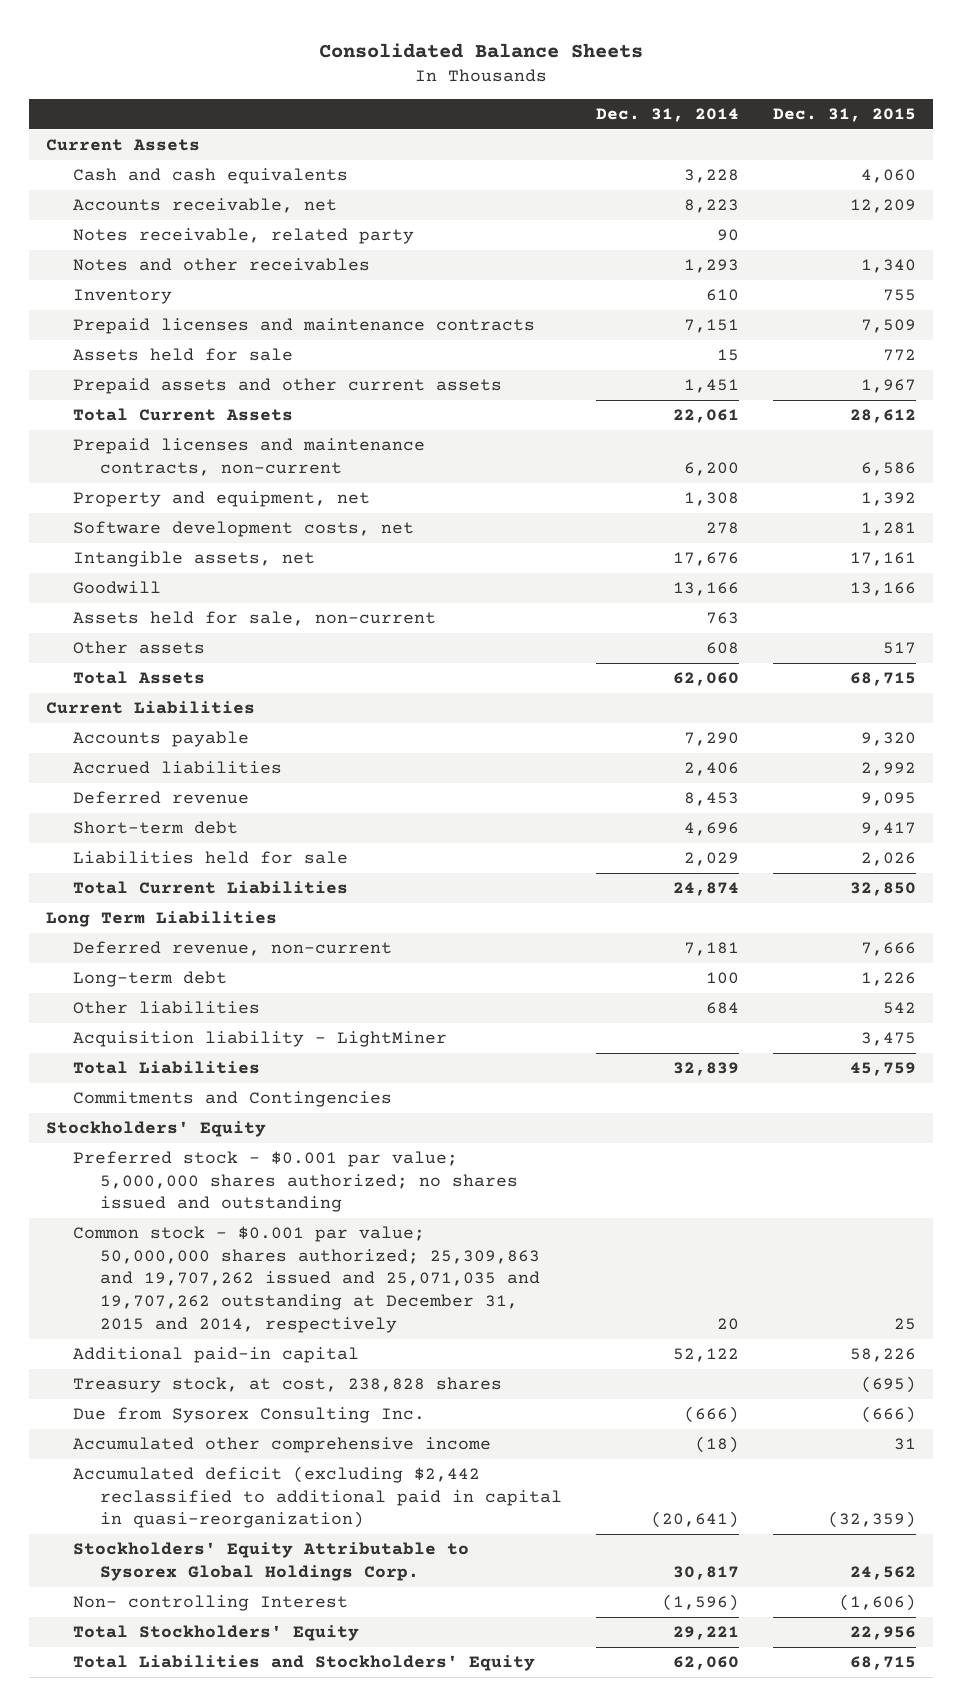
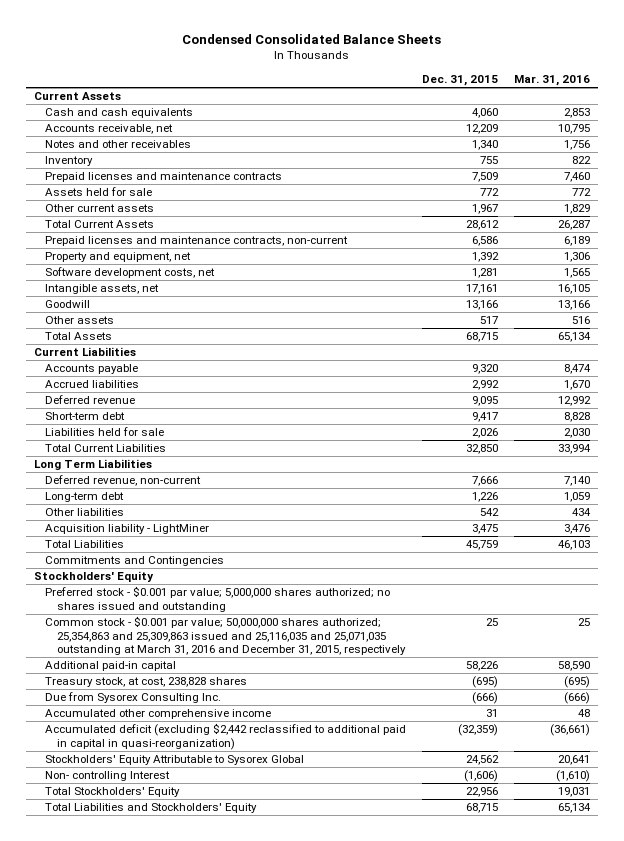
- Consolidated Balance Sheets
+ Condensed Consolidated Balance Sheets
- | Dec. 31, 2014 | Dec. 31, 2015
+ | Dec. 31, 2015 | Mar. 31, 2016
- Notes receivable, related party | 90 |
- Prepaid assets and other current assets | 1,451 | 1,967
+ Other current assets | 1,967 | 1,829
- Assets held for sale, non-current | 763 |
- Common stock - $0.001 par value; 50,000,000 shares authorized; 25,309,863 and 19,707,262 issued and 25,071,035 and 19,707,262 outstanding at December 31, 2015 and 2014, respectively | 20 | 25
+ Common stock - $0.001 par value; 50,000,000 shares authorized; 25,354,863 and 25,309,863 issued and 25,116,035 and 25,071,035 outstanding at March 31, 2016 and December 31, 2015, respectively | 25 | 25
- Stockholders' Equity Attributable to Sysorex Global Holdings Corp. | 30,817 | 24,562
+ Stockholders' Equity Attributable to Sysorex Global | 24,562 | 20,641

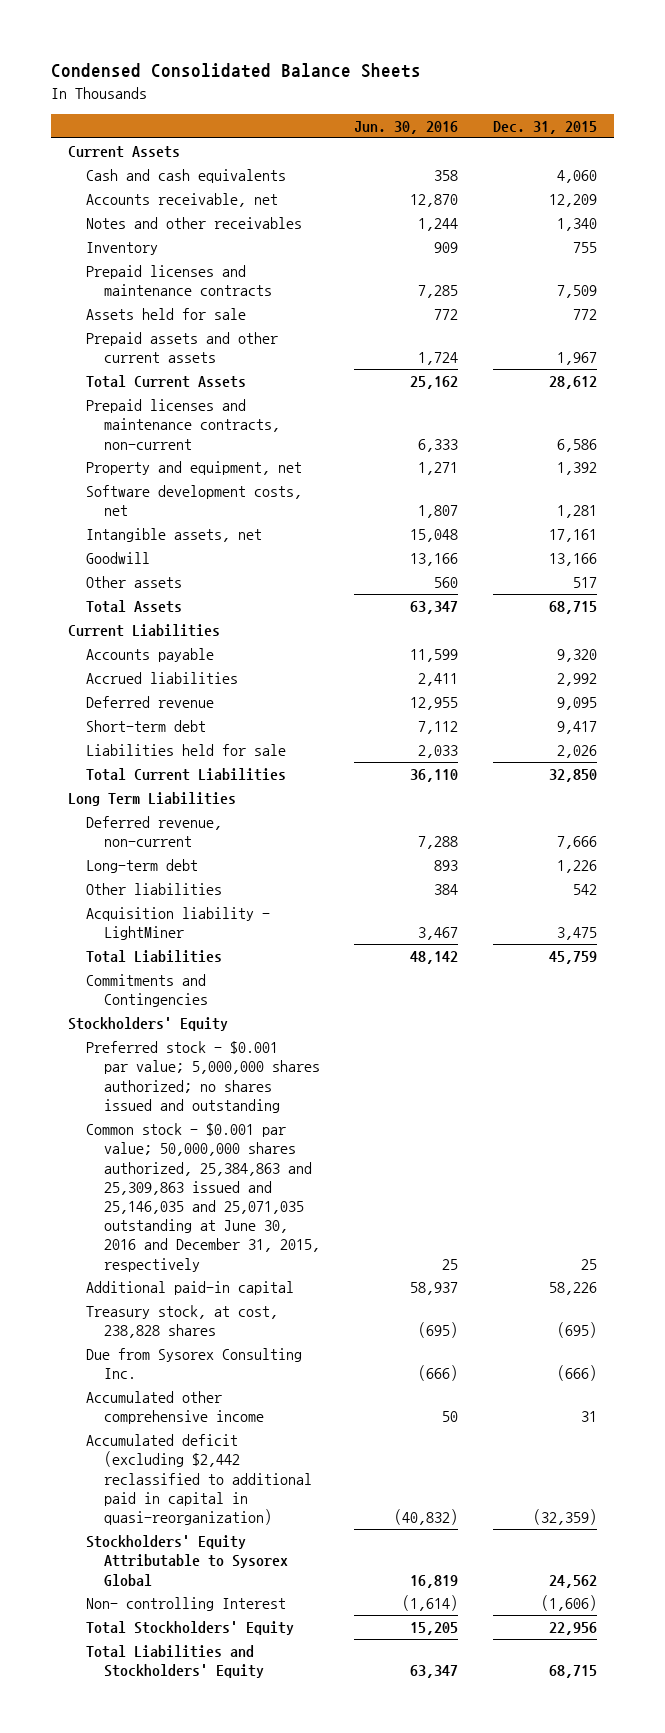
- | Dec. 31, 2015 | Mar. 31, 2016
+ | Jun. 30, 2016 | Dec. 31, 2015
- Other current assets | 1,967 | 1,829
+ Prepaid assets and other current assets | 1,724 | 1,967
- Common stock - $0.001 par value; 50,000,000 shares authorized; 25,354,863 and 25,309,863 issued and 25,116,035 and 25,071,035 outstanding at March 31, 2016 and December 31, 2015, respectively | 25 | 25
+ Common stock - $0.001 par value; 50,000,000 shares authorized, 25,384,863 and 25,309,863 issued and 25,146,035 and 25,071,035 outstanding at June 30, 2016 and December 31, 2015, respectively | 25 | 25

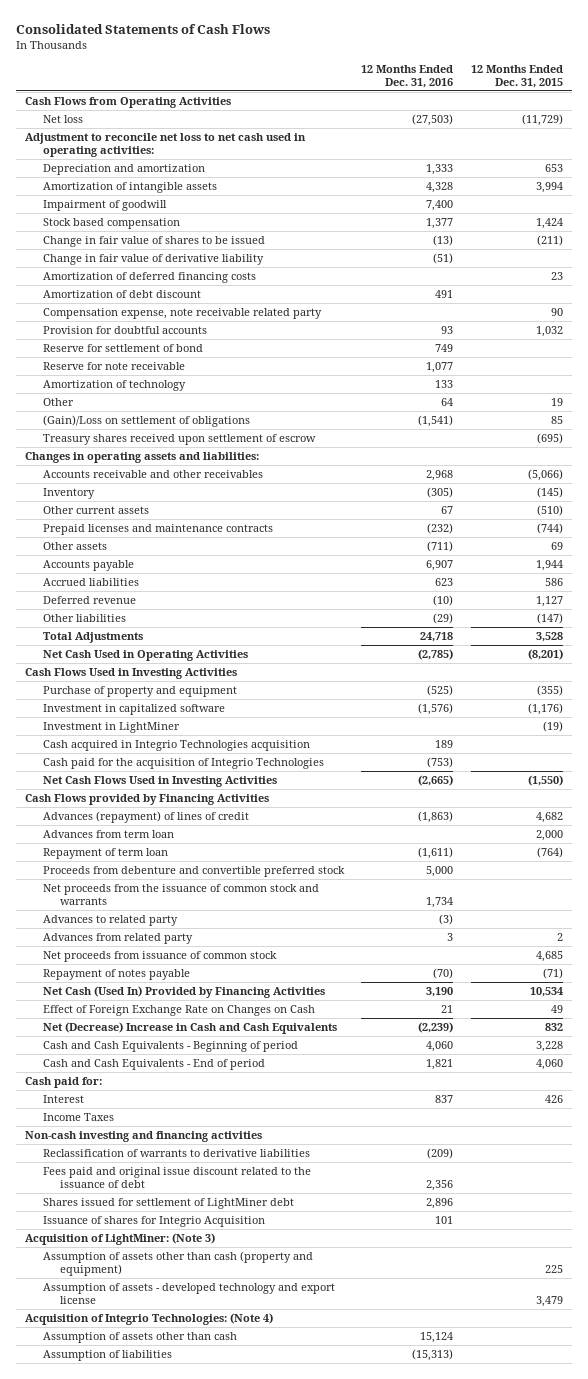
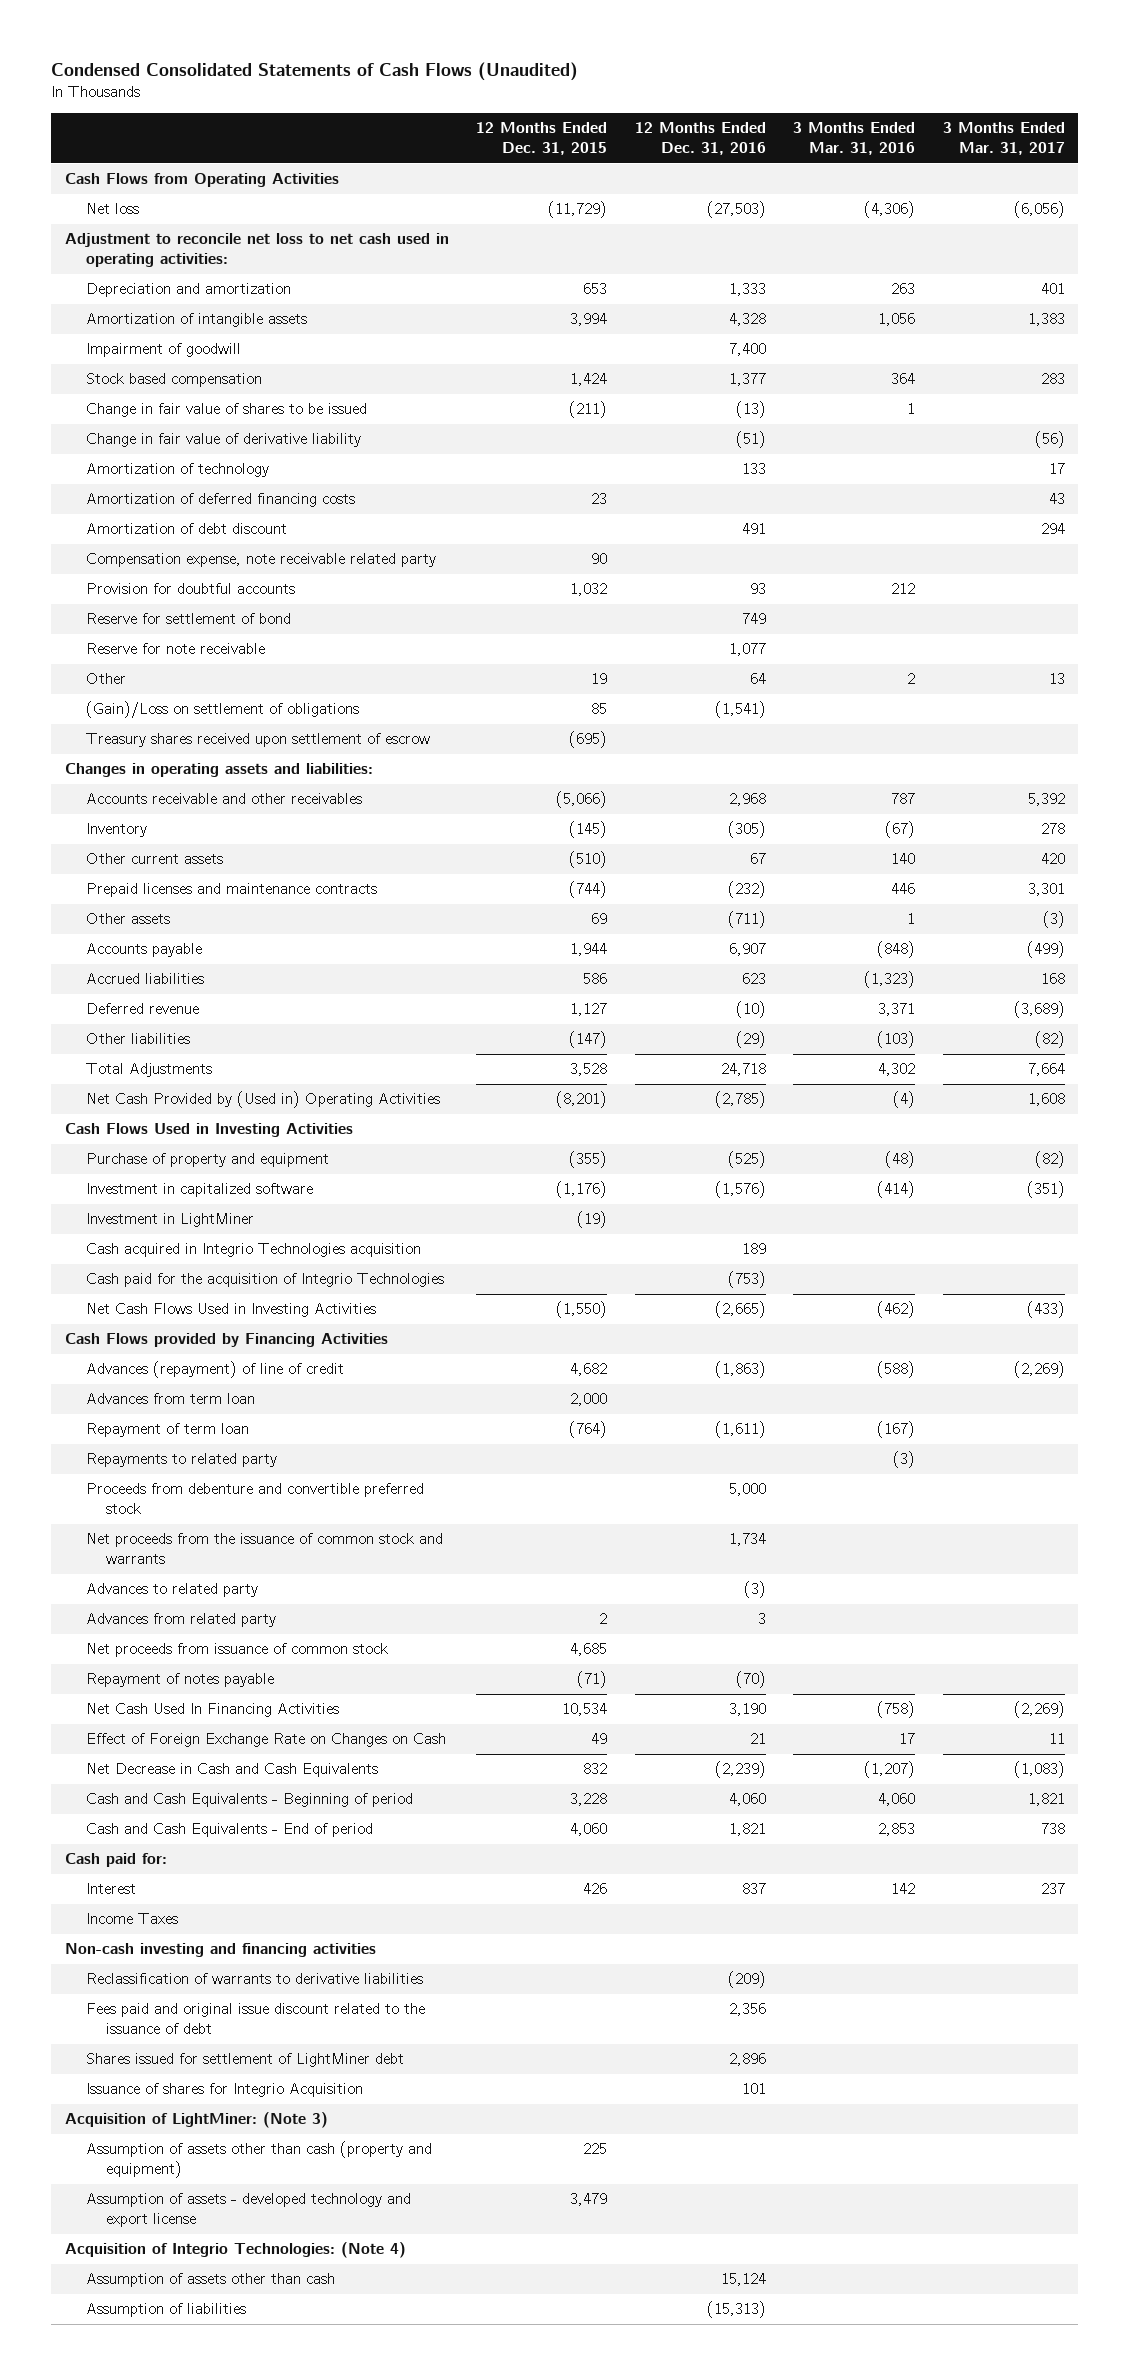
- Consolidated Statements of Cash Flows
+ Condensed Consolidated Statements of Cash Flows (Unaudited)
- | 12 Months Ended Dec. 31, 2016 | 12 Months Ended Dec. 31, 2015
+ | 12 Months Ended Dec. 31, 2015 | 12 Months Ended Dec. 31, 2016 | 3 Months Ended Mar. 31, 2016 | 3 Months Ended Mar. 31, 2017
moved up: Amortization of technology | | 133 | | 17
- Net Cash Used in Operating Activities | (2,785) | (8,201)
+ Net Cash Provided by (Used in) Operating Activities | (8,201) | (2,785) | (4) | 1,608
- Advances (repayment) of lines of credit | (1,863) | 4,682
+ Advances (repayment) of line of credit | 4,682 | (1,863) | (588) | (2,269)
+ Repayments to related party | | | (3) |
- Net Cash (Used In) Provided by Financing Activities | 3,190 | 10,534
+ Net Cash Used In Financing Activities | 10,534 | 3,190 | (758) | (2,269)
- Net (Decrease) Increase in Cash and Cash Equivalents | (2,239) | 832
+ Net Decrease in Cash and Cash Equivalents | 832 | (2,239) | (1,207) | (1,083)

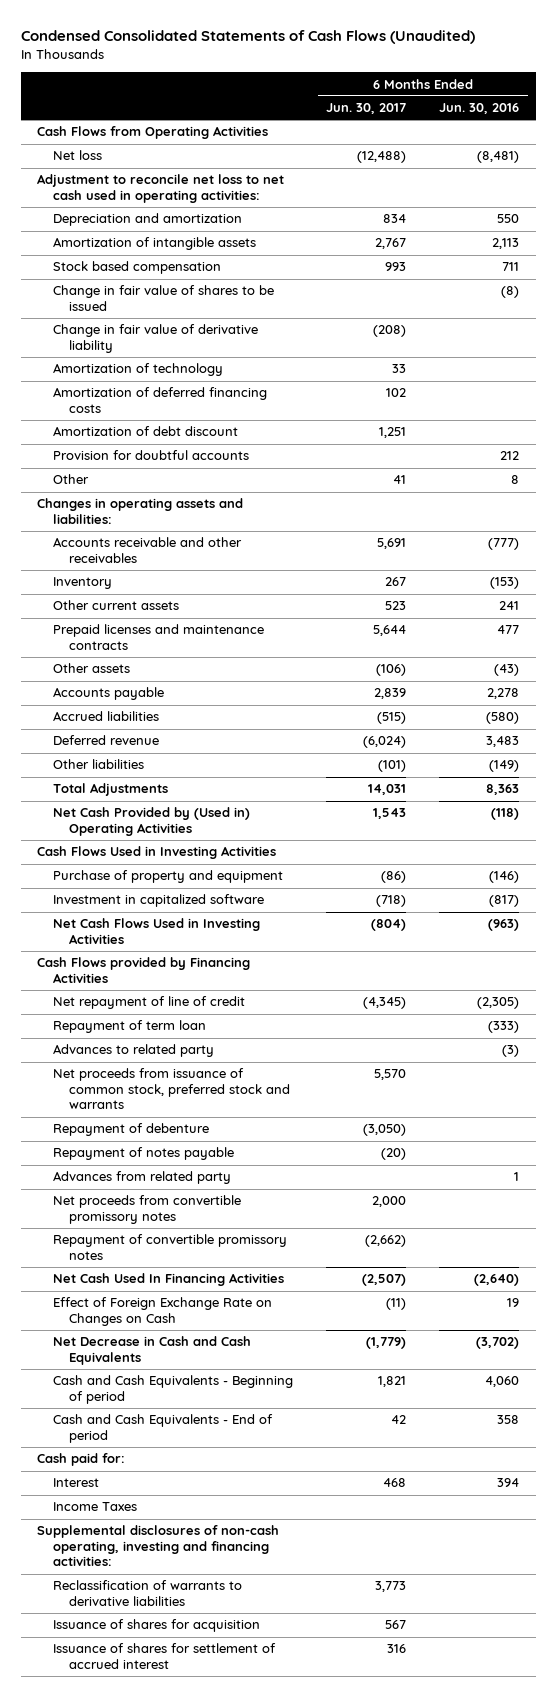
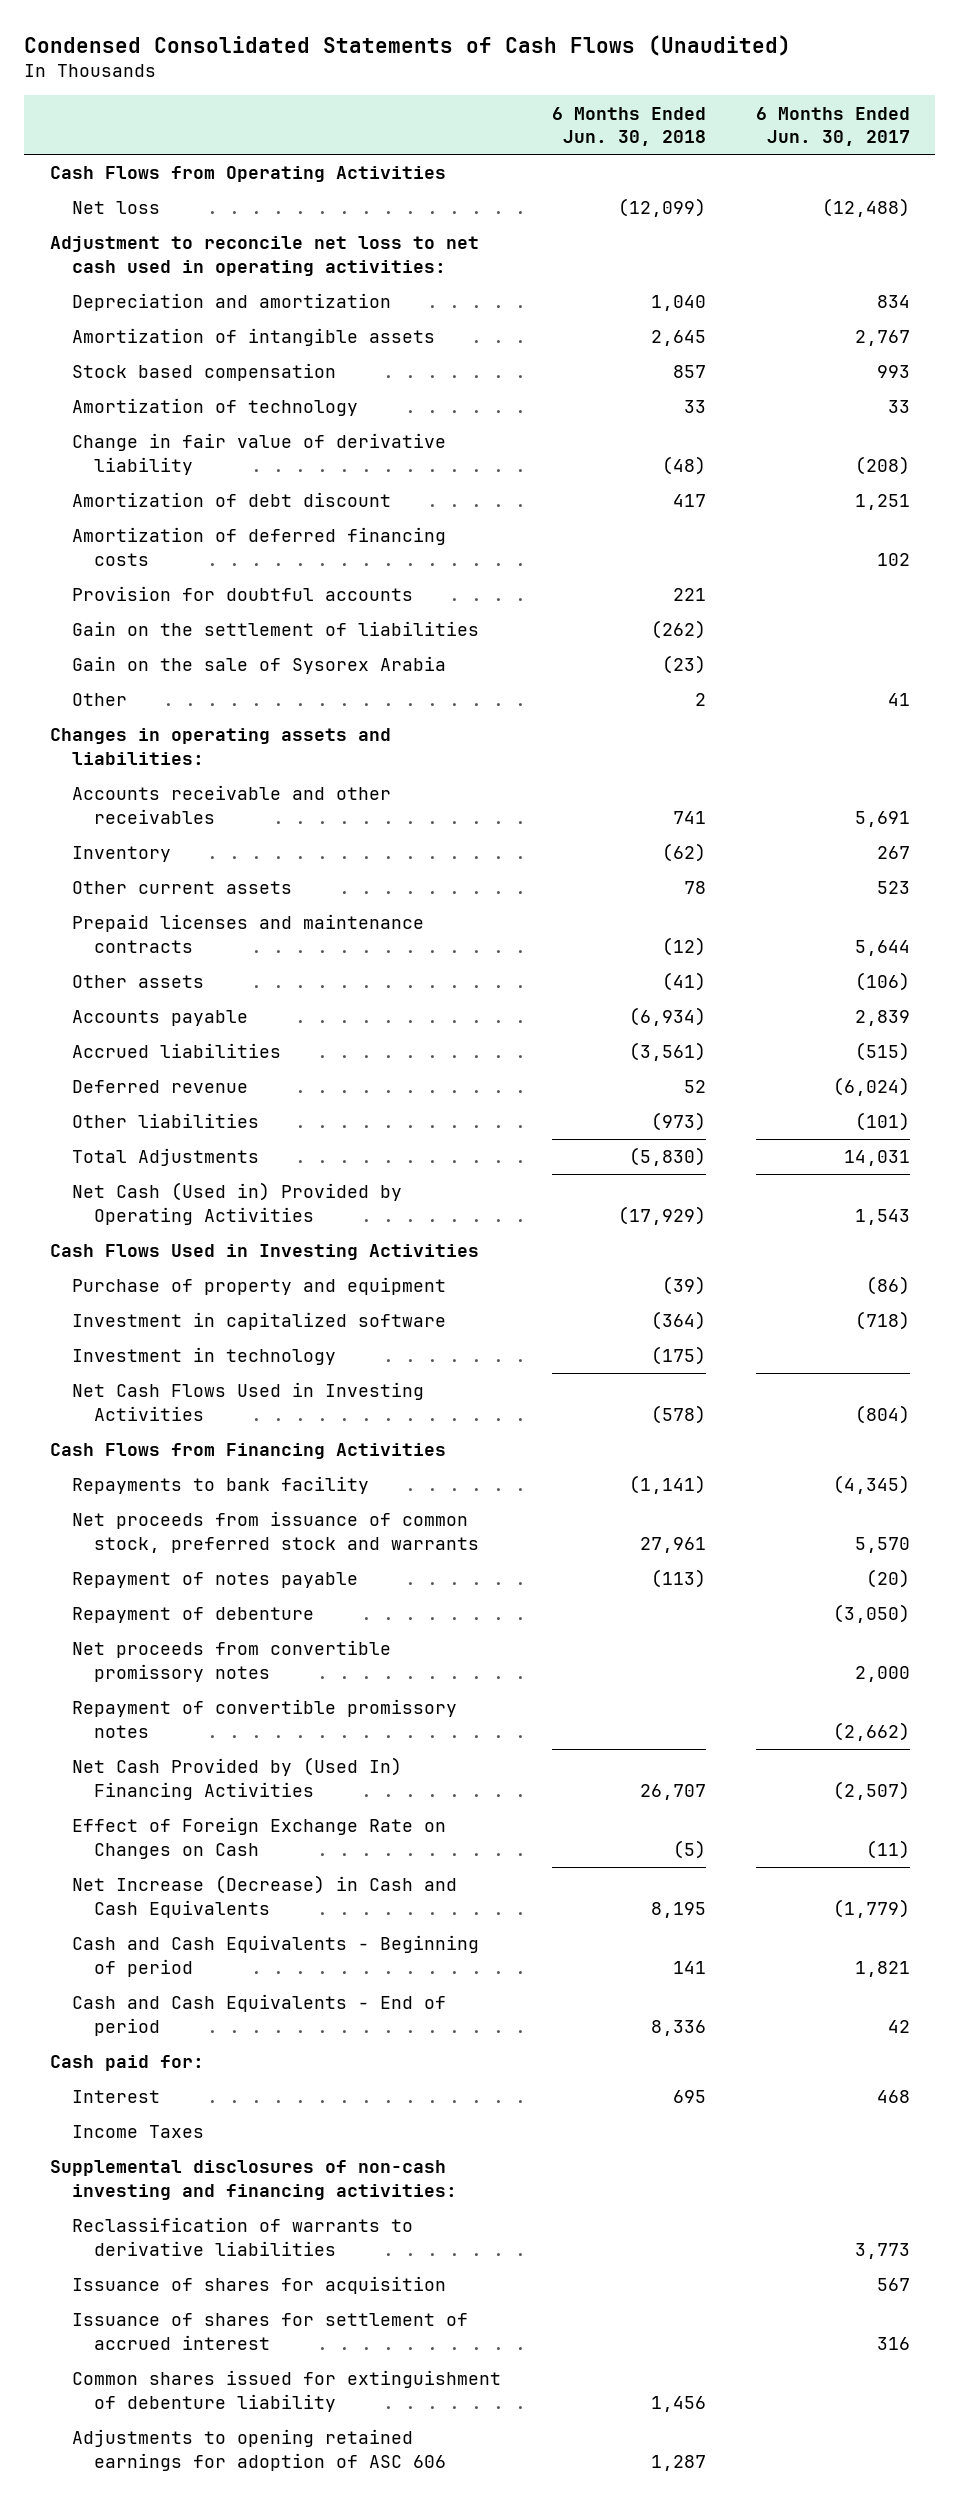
- | 6 Months Ended Jun. 30, 2017 | 6 Months Ended Jun. 30, 2016
+ | 6 Months Ended Jun. 30, 2018 | 6 Months Ended Jun. 30, 2017
- Change in fair value of shares to be issued | | (8)
moved down: Change in fair value of derivative liability | (48) | (208)
moved down: Amortization of deferred financing costs | | 102
+ Gain on the settlement of liabilities | (262) |
+ Gain on the sale of Sysorex Arabia | (23) |
- Net Cash Provided by (Used in) Operating Activities | 1,543 | (118)
+ Net Cash (Used in) Provided by Operating Activities | (17,929) | 1,543
+ Investment in technology | (175) |
- Cash Flows provided by Financing Activities
- Net repayment of line of credit | (4,345) | (2,305)
- Repayment of term loan | | (333)
- Advances to related party | | (3)
+ Cash Flows from Financing Activities
+ Repayments to bank facility | (1,141) | (4,345)
- Advances from related party | | 1
moved down: Repayment of debenture | | (3,050)
- Net Cash Used In Financing Activities | (2,507) | (2,640)
+ Net Cash Provided by (Used In) Financing Activities | 26,707 | (2,507)
- Net Decrease in Cash and Cash Equivalents | (1,779) | (3,702)
+ Net Increase (Decrease) in Cash and Cash Equivalents | 8,195 | (1,779)
- Supplemental disclosures of non-cash operating, investing and financing activities:
+ Supplemental disclosures of non-cash investing and financing activities:
+ Common shares issued for extinguishment of debenture liability | 1,456 |
+ Adjustments to opening retained earnings for adoption of ASC 606 | 1,287 |

